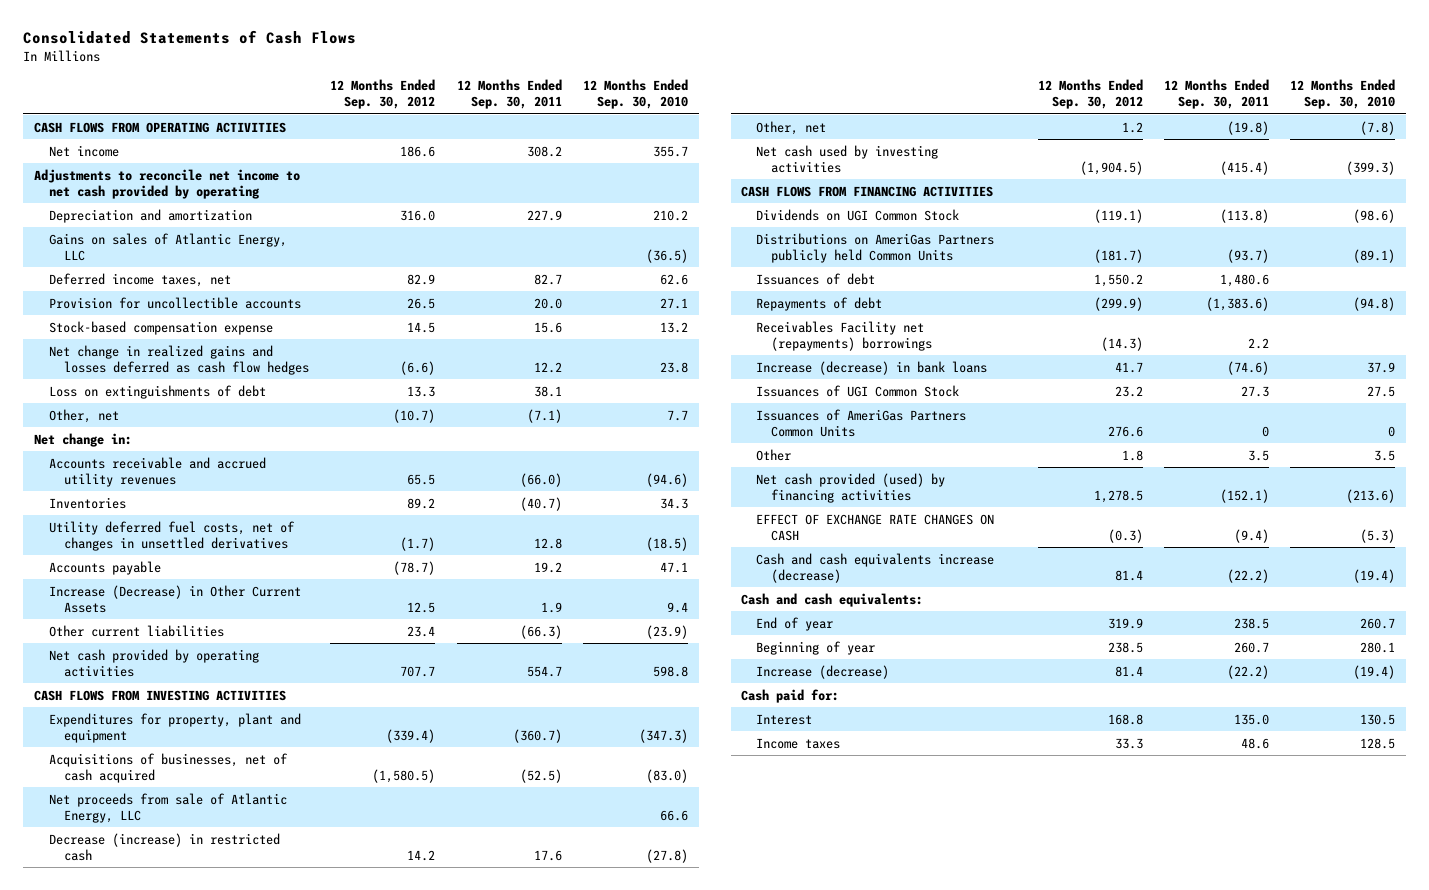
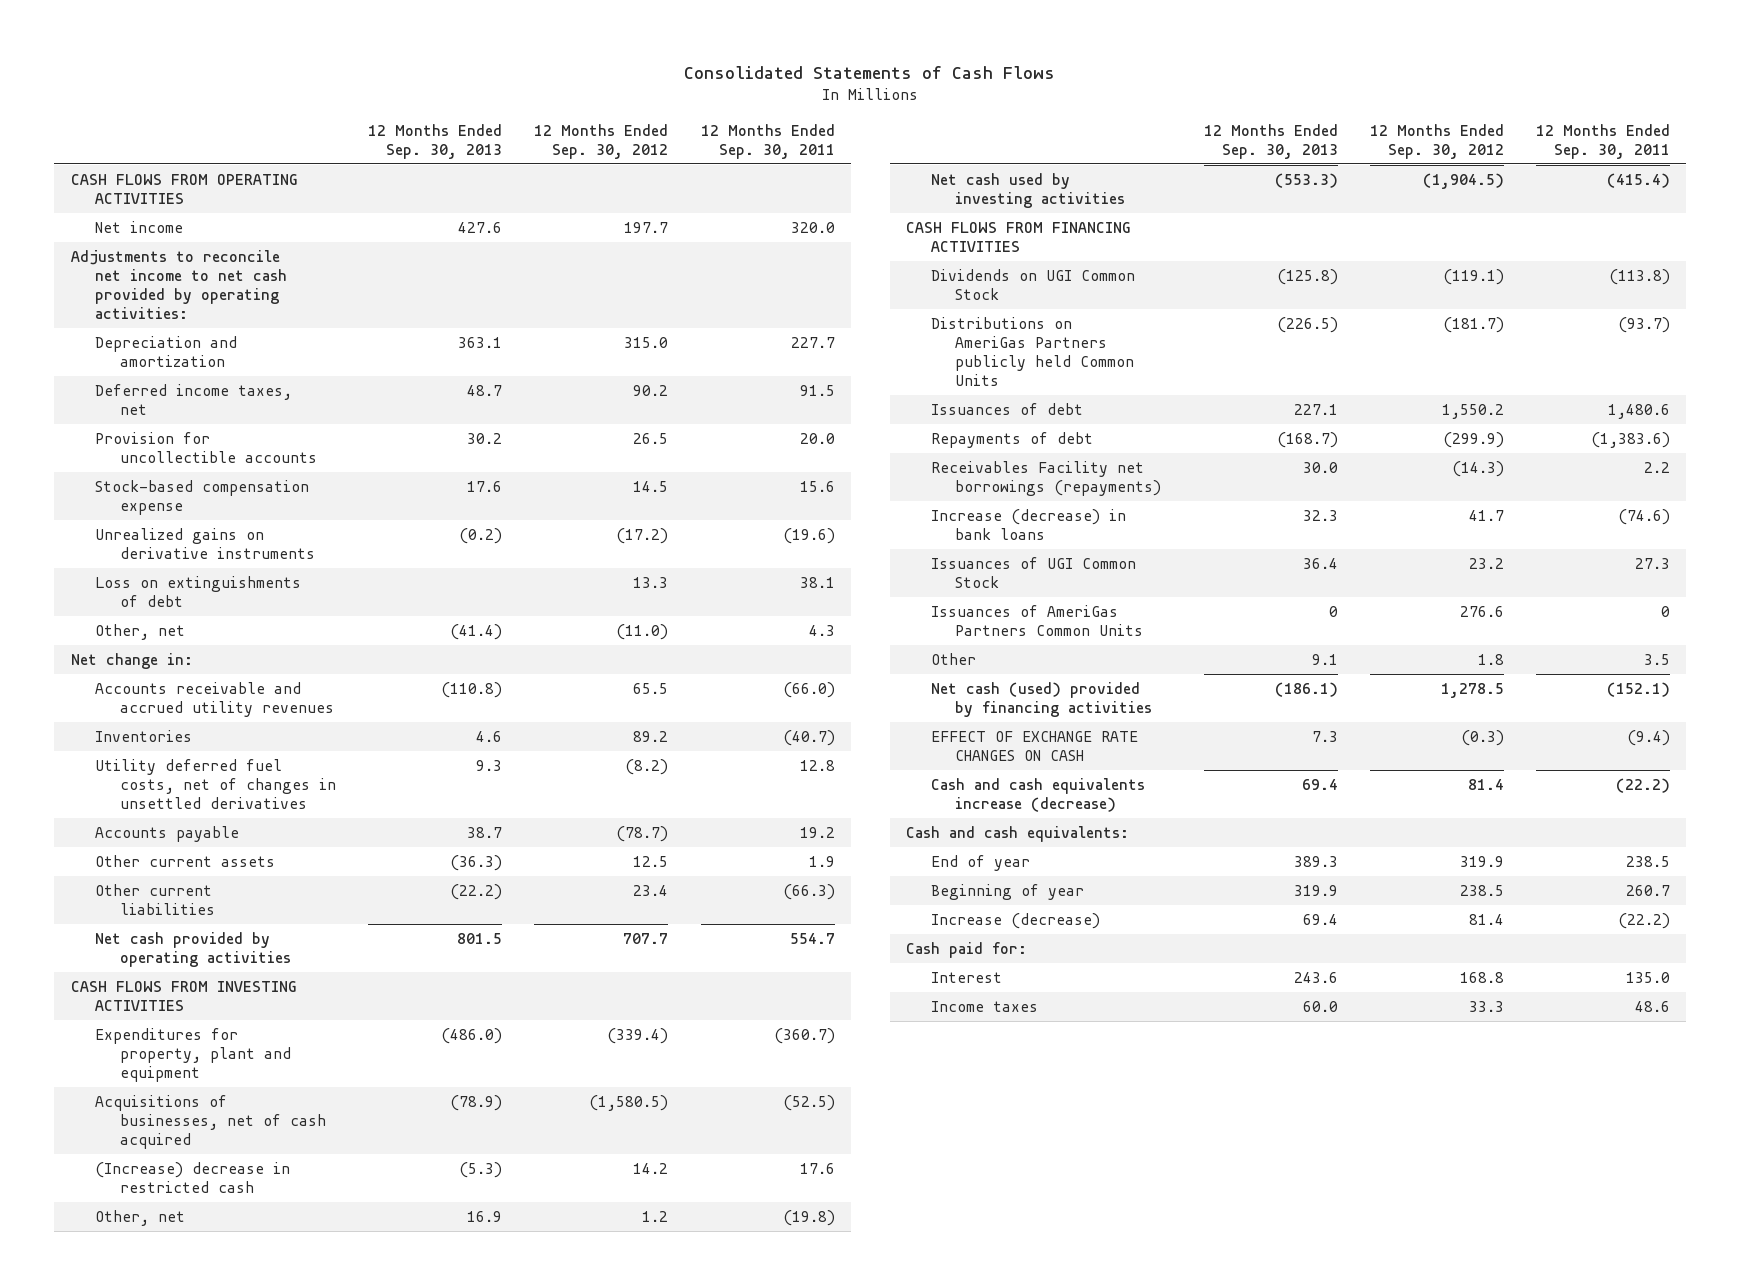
- | 12 Months Ended Sep. 30, 2012 | 12 Months Ended Sep. 30, 2011 | 12 Months Ended Sep. 30, 2010
+ | 12 Months Ended Sep. 30, 2013 | 12 Months Ended Sep. 30, 2012 | 12 Months Ended Sep. 30, 2011
- Net income | 186.6 | 308.2 | 355.7
- Adjustments to reconcile net income to net cash provided by operating
- Depreciation and amortization | 316.0 | 227.9 | 210.2
- Gains on sales of Atlantic Energy, LLC | | | (36.5)
- Deferred income taxes, net | 82.9 | 82.7 | 62.6
+ Net income | 427.6 | 197.7 | 320.0
+ Adjustments to reconcile net income to net cash provided by operating activities:
+ Depreciation and amortization | 363.1 | 315.0 | 227.7
+ Deferred income taxes, net | 48.7 | 90.2 | 91.5
- Net change in realized gains and losses deferred as cash flow hedges | (6.6) | 12.2 | 23.8
+ Unrealized gains on derivative instruments | (0.2) | (17.2) | (19.6)
- Other, net | (10.7) | (7.1) | 7.7
+ Other, net | (41.4) | (11.0) | 4.3
- Utility deferred fuel costs, net of changes in unsettled derivatives | (1.7) | 12.8 | (18.5)
+ Utility deferred fuel costs, net of changes in unsettled derivatives | 9.3 | (8.2) | 12.8
- Increase (Decrease) in Other Current Assets | 12.5 | 1.9 | 9.4
+ Other current assets | (36.3) | 12.5 | 1.9
- Net proceeds from sale of Atlantic Energy, LLC | | | 66.6
- Decrease (increase) in restricted cash | 14.2 | 17.6 | (27.8)
+ (Increase) decrease in restricted cash | (5.3) | 14.2 | 17.6
- Receivables Facility net (repayments) borrowings | (14.3) | 2.2 |
+ Receivables Facility net borrowings (repayments) | 30.0 | (14.3) | 2.2
- Net cash provided (used) by financing activities | 1,278.5 | (152.1) | (213.6)
+ Net cash (used) provided by financing activities | (186.1) | 1,278.5 | (152.1)

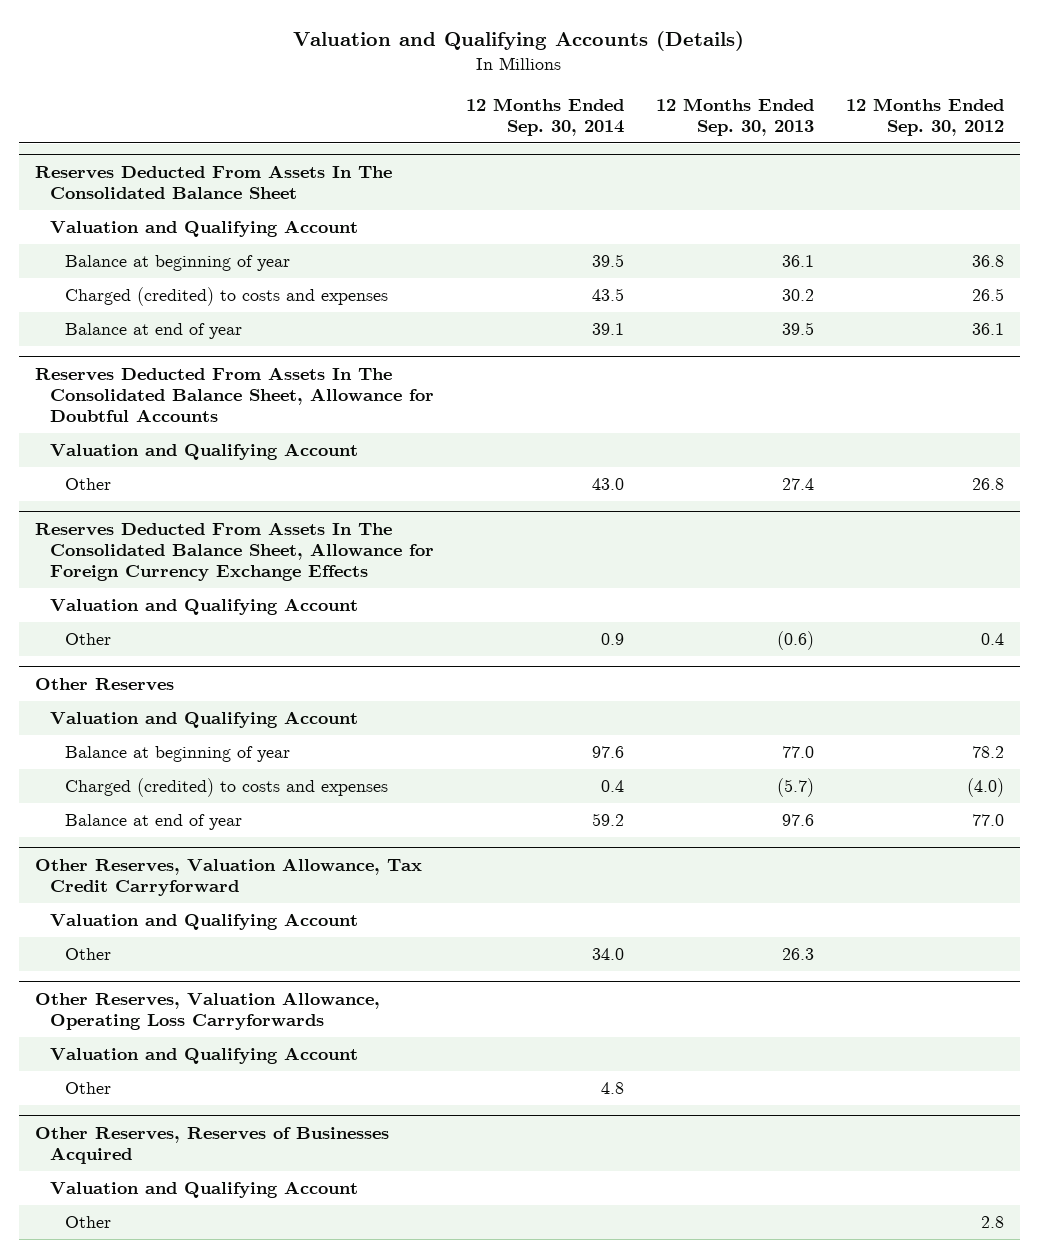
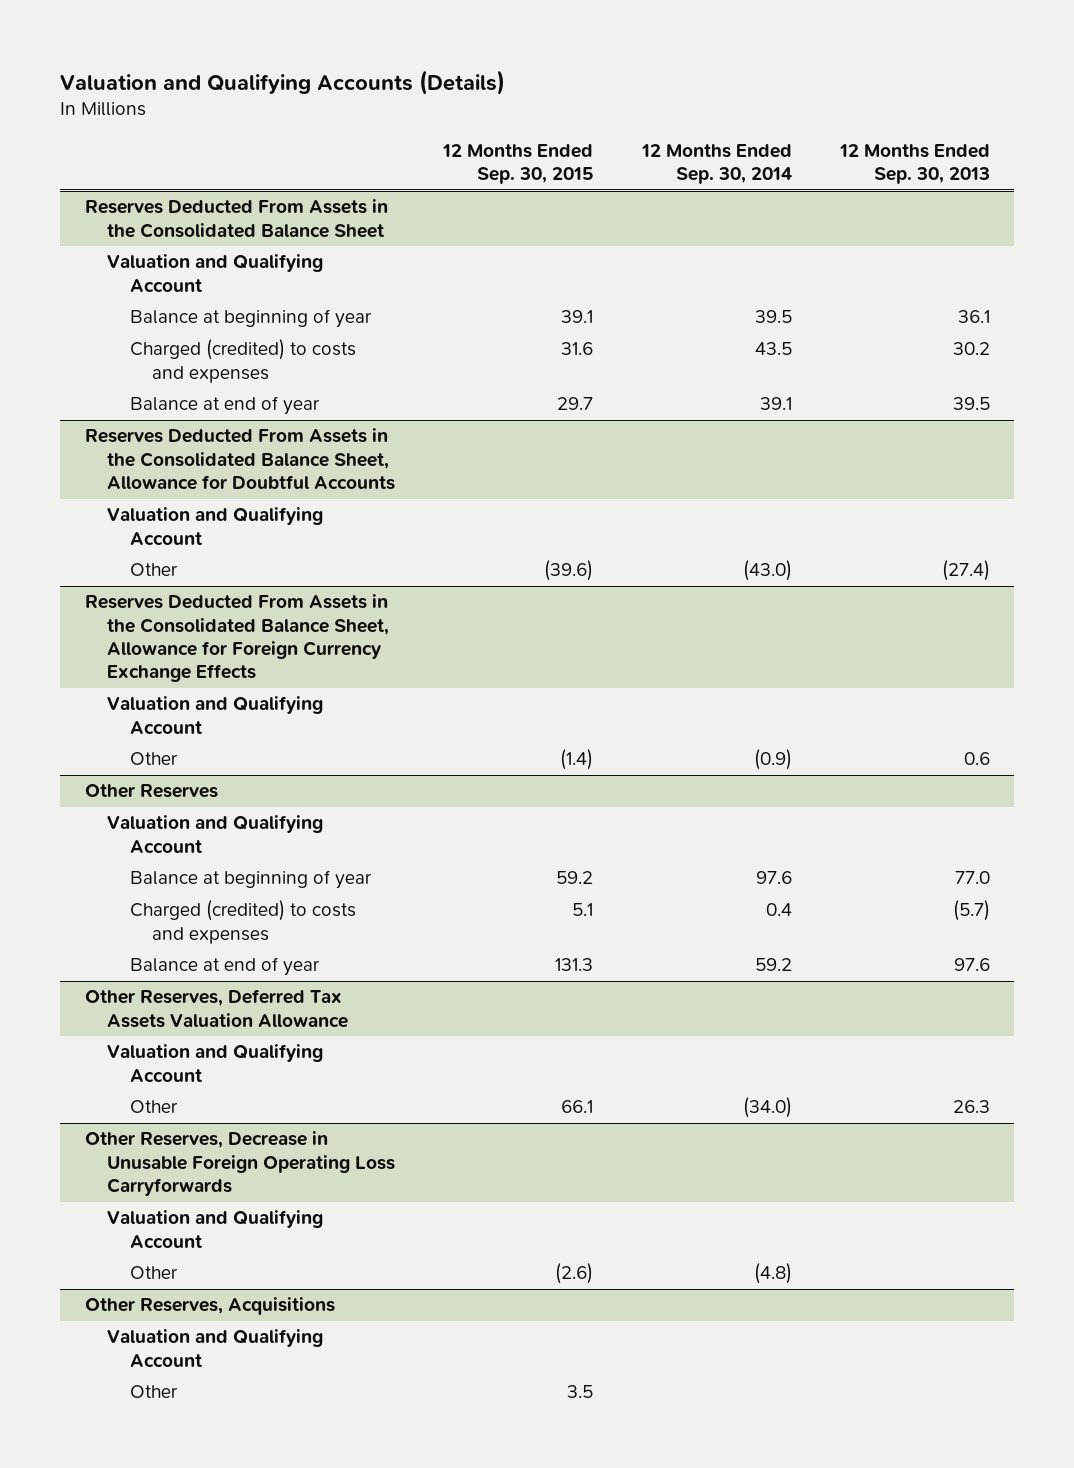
- | 12 Months Ended Sep. 30, 2014 | 12 Months Ended Sep. 30, 2013 | 12 Months Ended Sep. 30, 2012
+ | 12 Months Ended Sep. 30, 2015 | 12 Months Ended Sep. 30, 2014 | 12 Months Ended Sep. 30, 2013
- Reserves Deducted From Assets In The Consolidated Balance Sheet
+ Reserves Deducted From Assets in the Consolidated Balance Sheet
- Reserves Deducted From Assets In The Consolidated Balance Sheet, Allowance for Doubtful Accounts
+ Reserves Deducted From Assets in the Consolidated Balance Sheet, Allowance for Doubtful Accounts
- Other | 43.0 | 27.4 | 26.8
- Reserves Deducted From Assets In The Consolidated Balance Sheet, Allowance for Foreign Currency Exchange Effects
+ Other | (39.6) | (43.0) | (27.4)
+ Reserves Deducted From Assets in the Consolidated Balance Sheet, Allowance for Foreign Currency Exchange Effects
- Other | 0.9 | (0.6) | 0.4
+ Other | (1.4) | (0.9) | 0.6
- Other Reserves, Valuation Allowance, Tax Credit Carryforward
+ Other Reserves, Deferred Tax Assets Valuation Allowance
- Other | 34.0 | 26.3 |
- Other Reserves, Valuation Allowance, Operating Loss Carryforwards
+ Other | 66.1 | (34.0) | 26.3
+ Other Reserves, Decrease in Unusable Foreign Operating Loss Carryforwards
- Other | 4.8 | |
- Other Reserves, Reserves of Businesses Acquired
+ Other | (2.6) | (4.8) |
+ Other Reserves, Acquisitions

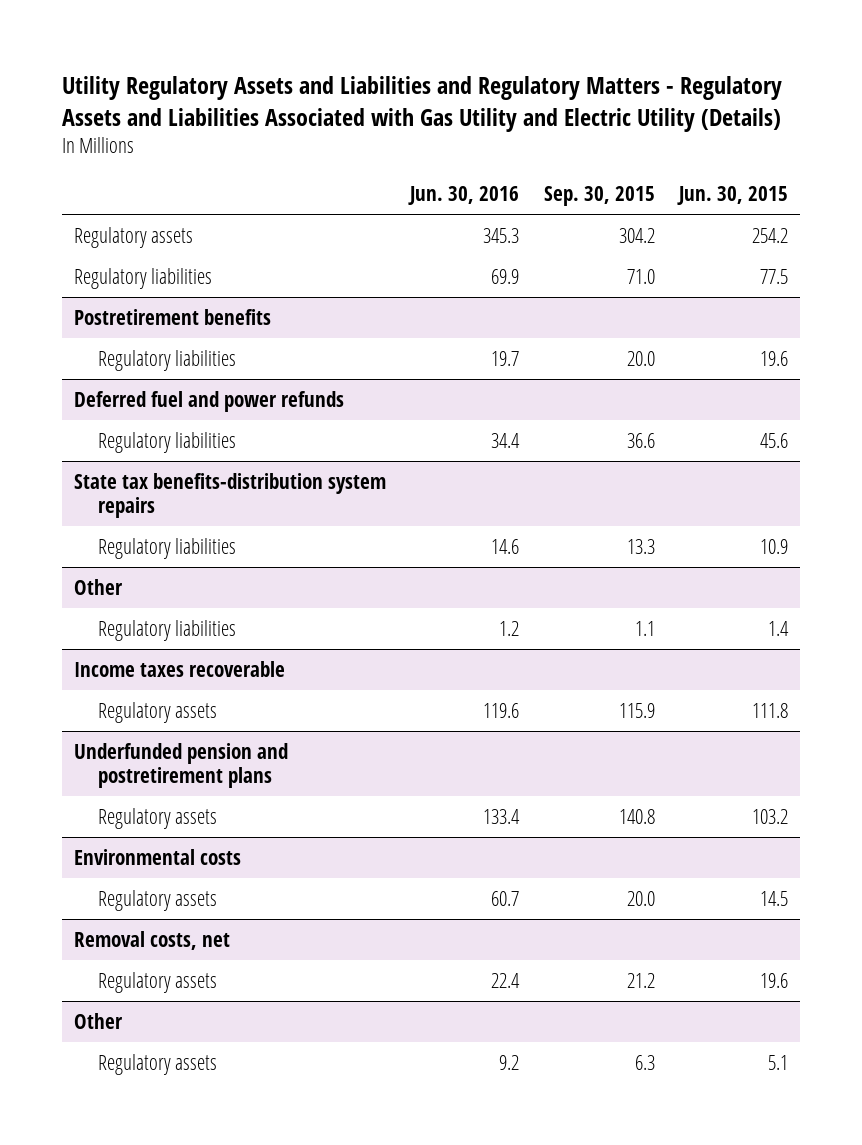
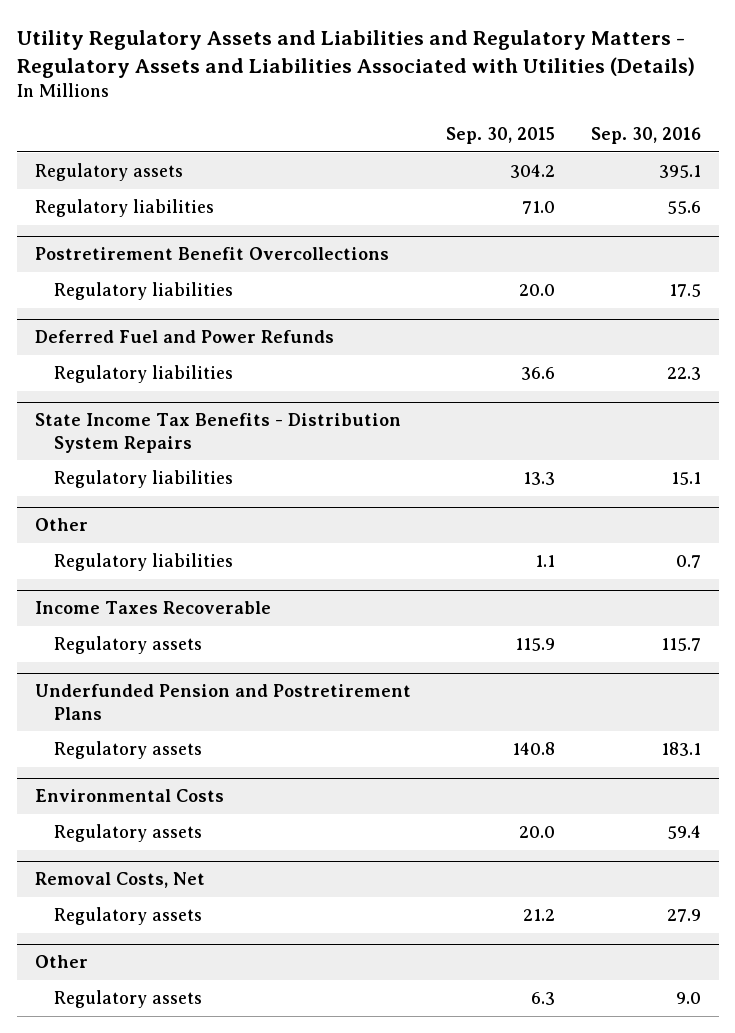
- Utility Regulatory Assets and Liabilities and Regulatory Matters - Regulatory Assets and Liabilities Associated with Gas Utility and Electric Utility (Details)
+ Utility Regulatory Assets and Liabilities and Regulatory Matters - Regulatory Assets and Liabilities Associated with Utilities (Details)
- | Jun. 30, 2016 | Sep. 30, 2015 | Jun. 30, 2015
+ | Sep. 30, 2015 | Sep. 30, 2016
- Postretirement benefits
+ Postretirement Benefit Overcollections
- Deferred fuel and power refunds
+ Deferred Fuel and Power Refunds
- State tax benefits-distribution system repairs
+ State Income Tax Benefits - Distribution System Repairs
- Income taxes recoverable
+ Income Taxes Recoverable
- Underfunded pension and postretirement plans
+ Underfunded Pension and Postretirement Plans
- Environmental costs
+ Environmental Costs
- Removal costs, net
+ Removal Costs, Net

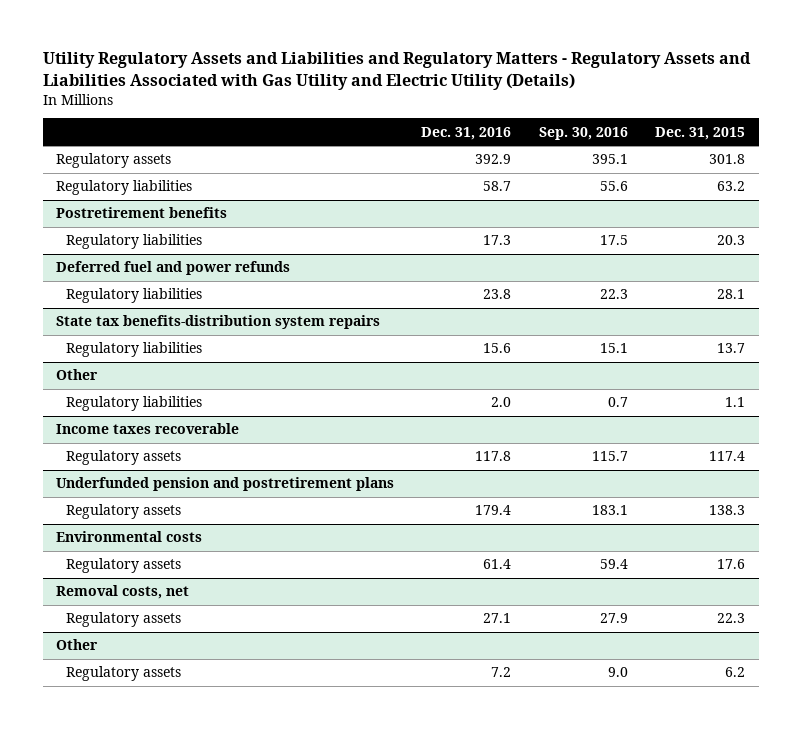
- Utility Regulatory Assets and Liabilities and Regulatory Matters - Regulatory Assets and Liabilities Associated with Utilities (Details)
+ Utility Regulatory Assets and Liabilities and Regulatory Matters - Regulatory Assets and Liabilities Associated with Gas Utility and Electric Utility (Details)
- | Sep. 30, 2015 | Sep. 30, 2016
+ | Dec. 31, 2016 | Sep. 30, 2016 | Dec. 31, 2015
- Postretirement Benefit Overcollections
+ Postretirement benefits
- Deferred Fuel and Power Refunds
+ Deferred fuel and power refunds
- State Income Tax Benefits - Distribution System Repairs
+ State tax benefits-distribution system repairs
- Income Taxes Recoverable
+ Income taxes recoverable
- Underfunded Pension and Postretirement Plans
+ Underfunded pension and postretirement plans
- Environmental Costs
+ Environmental costs
- Removal Costs, Net
+ Removal costs, net

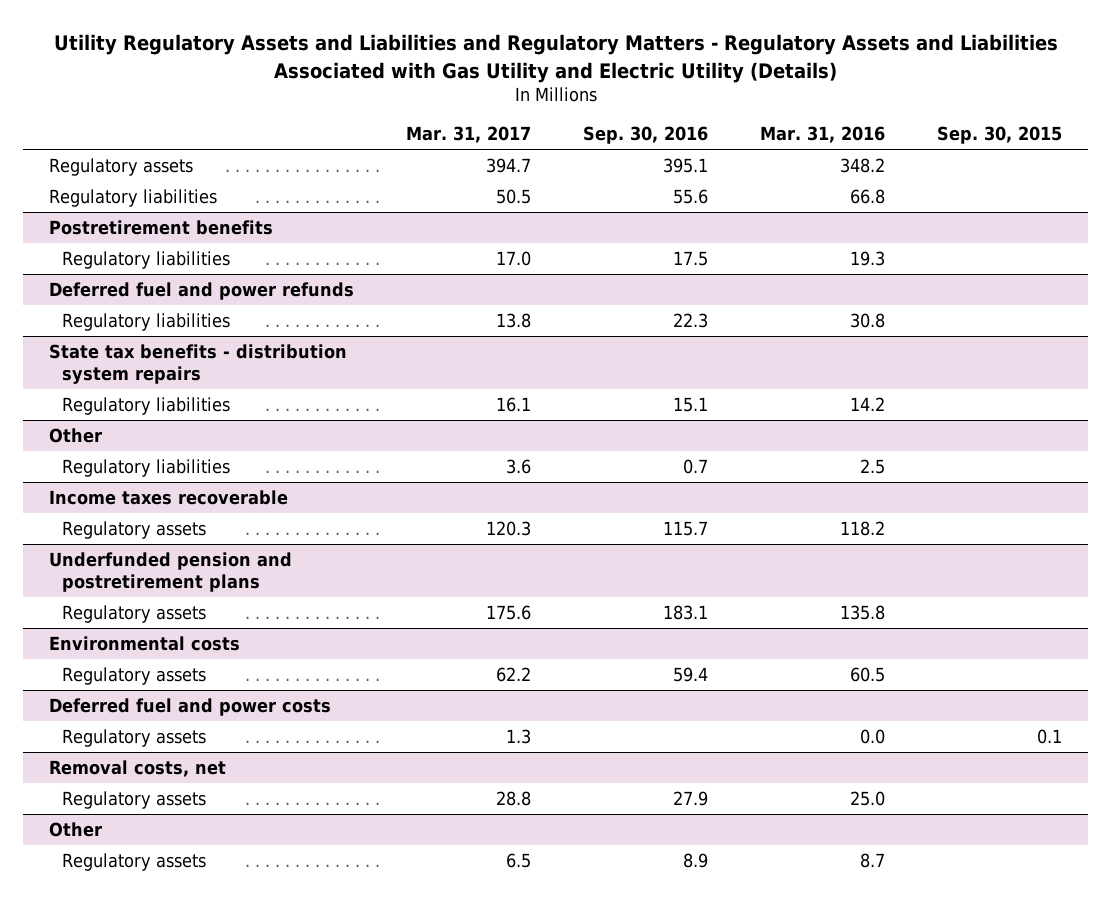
- | Dec. 31, 2016 | Sep. 30, 2016 | Dec. 31, 2015
+ | Mar. 31, 2017 | Sep. 30, 2016 | Mar. 31, 2016 | Sep. 30, 2015
- State tax benefits-distribution system repairs
+ State tax benefits - distribution system repairs
+ Deferred fuel and power costs
+ Regulatory assets | 1.3 | | 0.0 | 0.1
@ Other
- Regulatory assets | 7.2 | 9.0 | 6.2
+ Regulatory assets | 6.5 | 8.9 | 8.7 |

